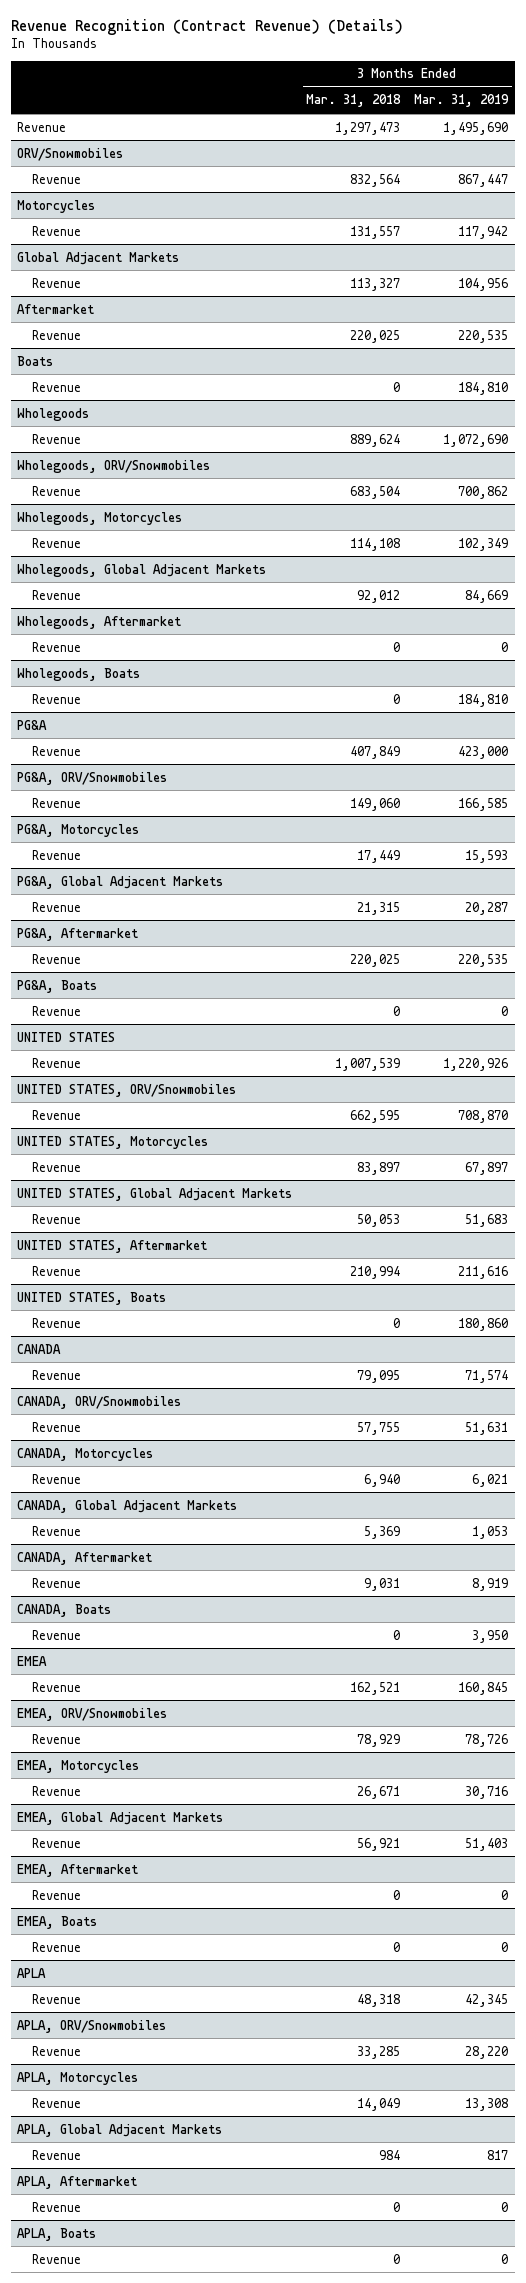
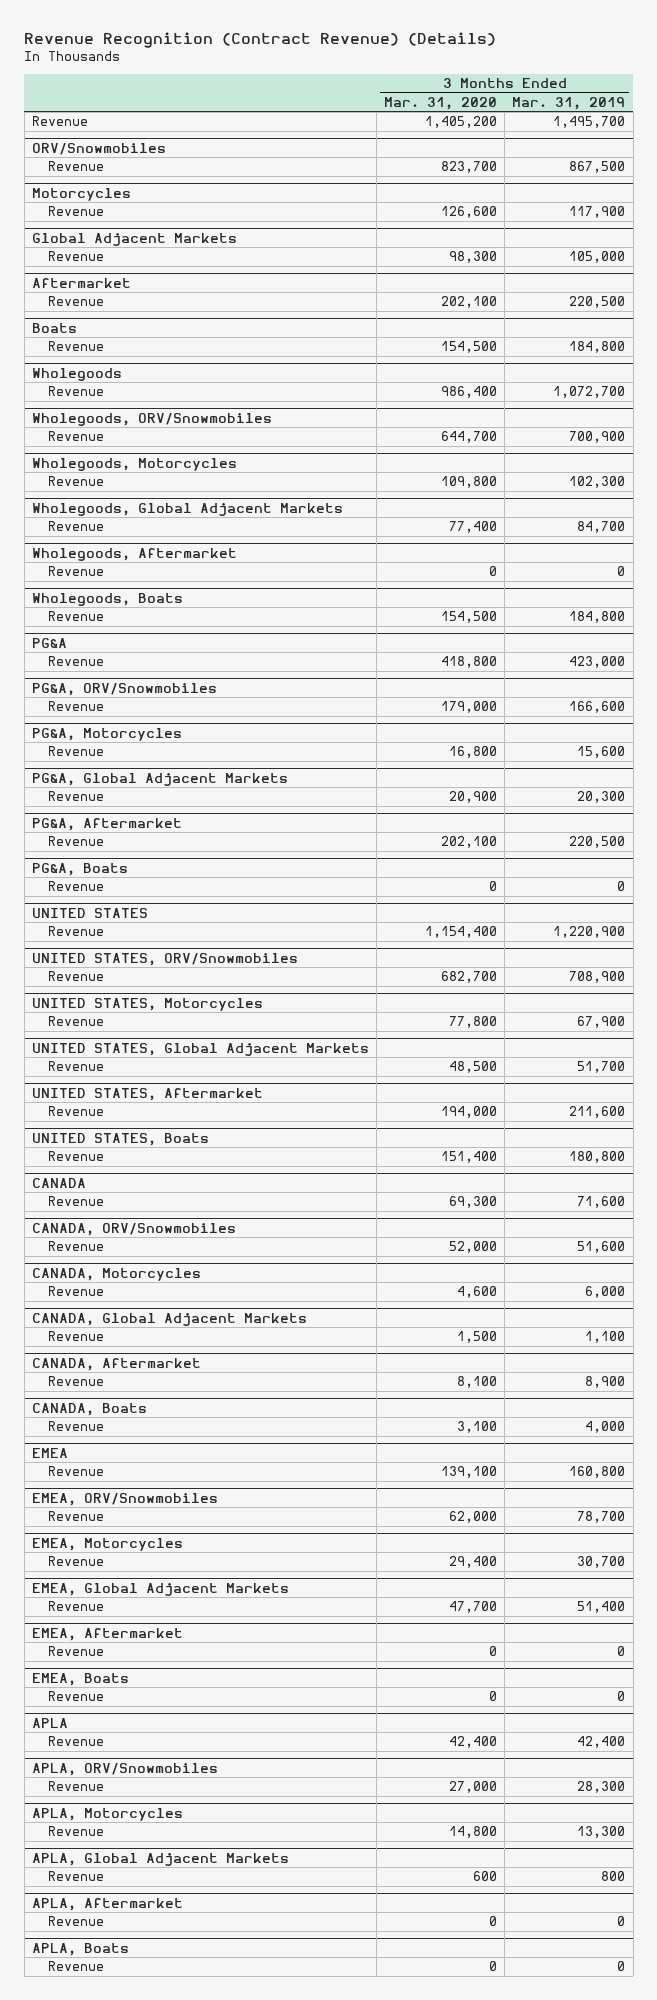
- | 3 Months Ended Mar. 31, 2018 | 3 Months Ended Mar. 31, 2019
+ | 3 Months Ended Mar. 31, 2020 | 3 Months Ended Mar. 31, 2019
- Revenue | 1,297,473 | 1,495,690
+ Revenue | 1,405,200 | 1,495,700
@ ORV/Snowmobiles
- Revenue | 832,564 | 867,447
+ Revenue | 823,700 | 867,500
@ Motorcycles
- Revenue | 131,557 | 117,942
+ Revenue | 126,600 | 117,900
@ Global Adjacent Markets
- Revenue | 113,327 | 104,956
+ Revenue | 98,300 | 105,000
@ Aftermarket
- Revenue | 220,025 | 220,535
+ Revenue | 202,100 | 220,500
@ Boats
- Revenue | 0 | 184,810
+ Revenue | 154,500 | 184,800
@ Wholegoods
- Revenue | 889,624 | 1,072,690
+ Revenue | 986,400 | 1,072,700
@ Wholegoods, ORV/Snowmobiles
- Revenue | 683,504 | 700,862
+ Revenue | 644,700 | 700,900
@ Wholegoods, Motorcycles
- Revenue | 114,108 | 102,349
+ Revenue | 109,800 | 102,300
@ Wholegoods, Global Adjacent Markets
- Revenue | 92,012 | 84,669
+ Revenue | 77,400 | 84,700
@ Wholegoods, Boats
- Revenue | 0 | 184,810
+ Revenue | 154,500 | 184,800
@ PG&A, ORV/Snowmobiles
- Revenue | 149,060 | 166,585
+ Revenue | 179,000 | 166,600
@ PG&A, Motorcycles
- Revenue | 17,449 | 15,593
+ Revenue | 16,800 | 15,600
@ PG&A, Global Adjacent Markets
- Revenue | 21,315 | 20,287
+ Revenue | 20,900 | 20,300
@ PG&A, Aftermarket
- Revenue | 220,025 | 220,535
+ Revenue | 202,100 | 220,500
@ UNITED STATES
- Revenue | 1,007,539 | 1,220,926
+ Revenue | 1,154,400 | 1,220,900
@ UNITED STATES, ORV/Snowmobiles
- Revenue | 662,595 | 708,870
+ Revenue | 682,700 | 708,900
@ UNITED STATES, Motorcycles
- Revenue | 83,897 | 67,897
+ Revenue | 77,800 | 67,900
@ UNITED STATES, Global Adjacent Markets
- Revenue | 50,053 | 51,683
+ Revenue | 48,500 | 51,700
@ UNITED STATES, Aftermarket
- Revenue | 210,994 | 211,616
+ Revenue | 194,000 | 211,600
@ UNITED STATES, Boats
- Revenue | 0 | 180,860
+ Revenue | 151,400 | 180,800
@ CANADA
- Revenue | 79,095 | 71,574
+ Revenue | 69,300 | 71,600
@ CANADA, ORV/Snowmobiles
- Revenue | 57,755 | 51,631
+ Revenue | 52,000 | 51,600
@ CANADA, Motorcycles
- Revenue | 6,940 | 6,021
+ Revenue | 4,600 | 6,000
@ CANADA, Global Adjacent Markets
- Revenue | 5,369 | 1,053
+ Revenue | 1,500 | 1,100
@ CANADA, Aftermarket
- Revenue | 9,031 | 8,919
+ Revenue | 8,100 | 8,900
@ CANADA, Boats
- Revenue | 0 | 3,950
+ Revenue | 3,100 | 4,000
@ EMEA
- Revenue | 162,521 | 160,845
+ Revenue | 139,100 | 160,800
@ EMEA, ORV/Snowmobiles
- Revenue | 78,929 | 78,726
+ Revenue | 62,000 | 78,700
@ EMEA, Motorcycles
- Revenue | 26,671 | 30,716
+ Revenue | 29,400 | 30,700
@ EMEA, Global Adjacent Markets
- Revenue | 56,921 | 51,403
+ Revenue | 47,700 | 51,400
@ APLA
- Revenue | 48,318 | 42,345
+ Revenue | 42,400 | 42,400
@ APLA, ORV/Snowmobiles
- Revenue | 33,285 | 28,220
+ Revenue | 27,000 | 28,300
@ APLA, Motorcycles
- Revenue | 14,049 | 13,308
+ Revenue | 14,800 | 13,300
@ APLA, Global Adjacent Markets
- Revenue | 984 | 817
+ Revenue | 600 | 800

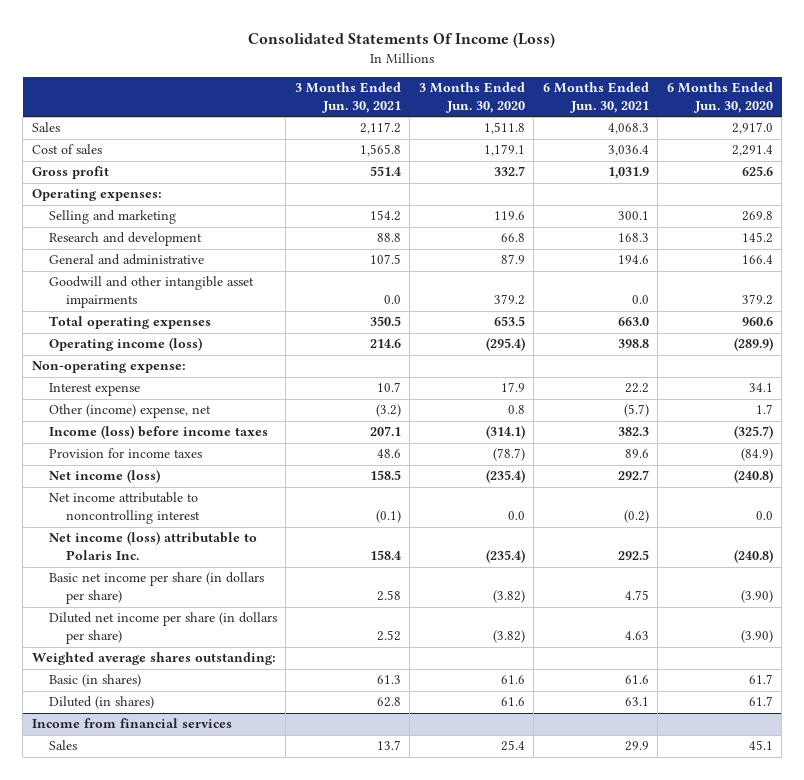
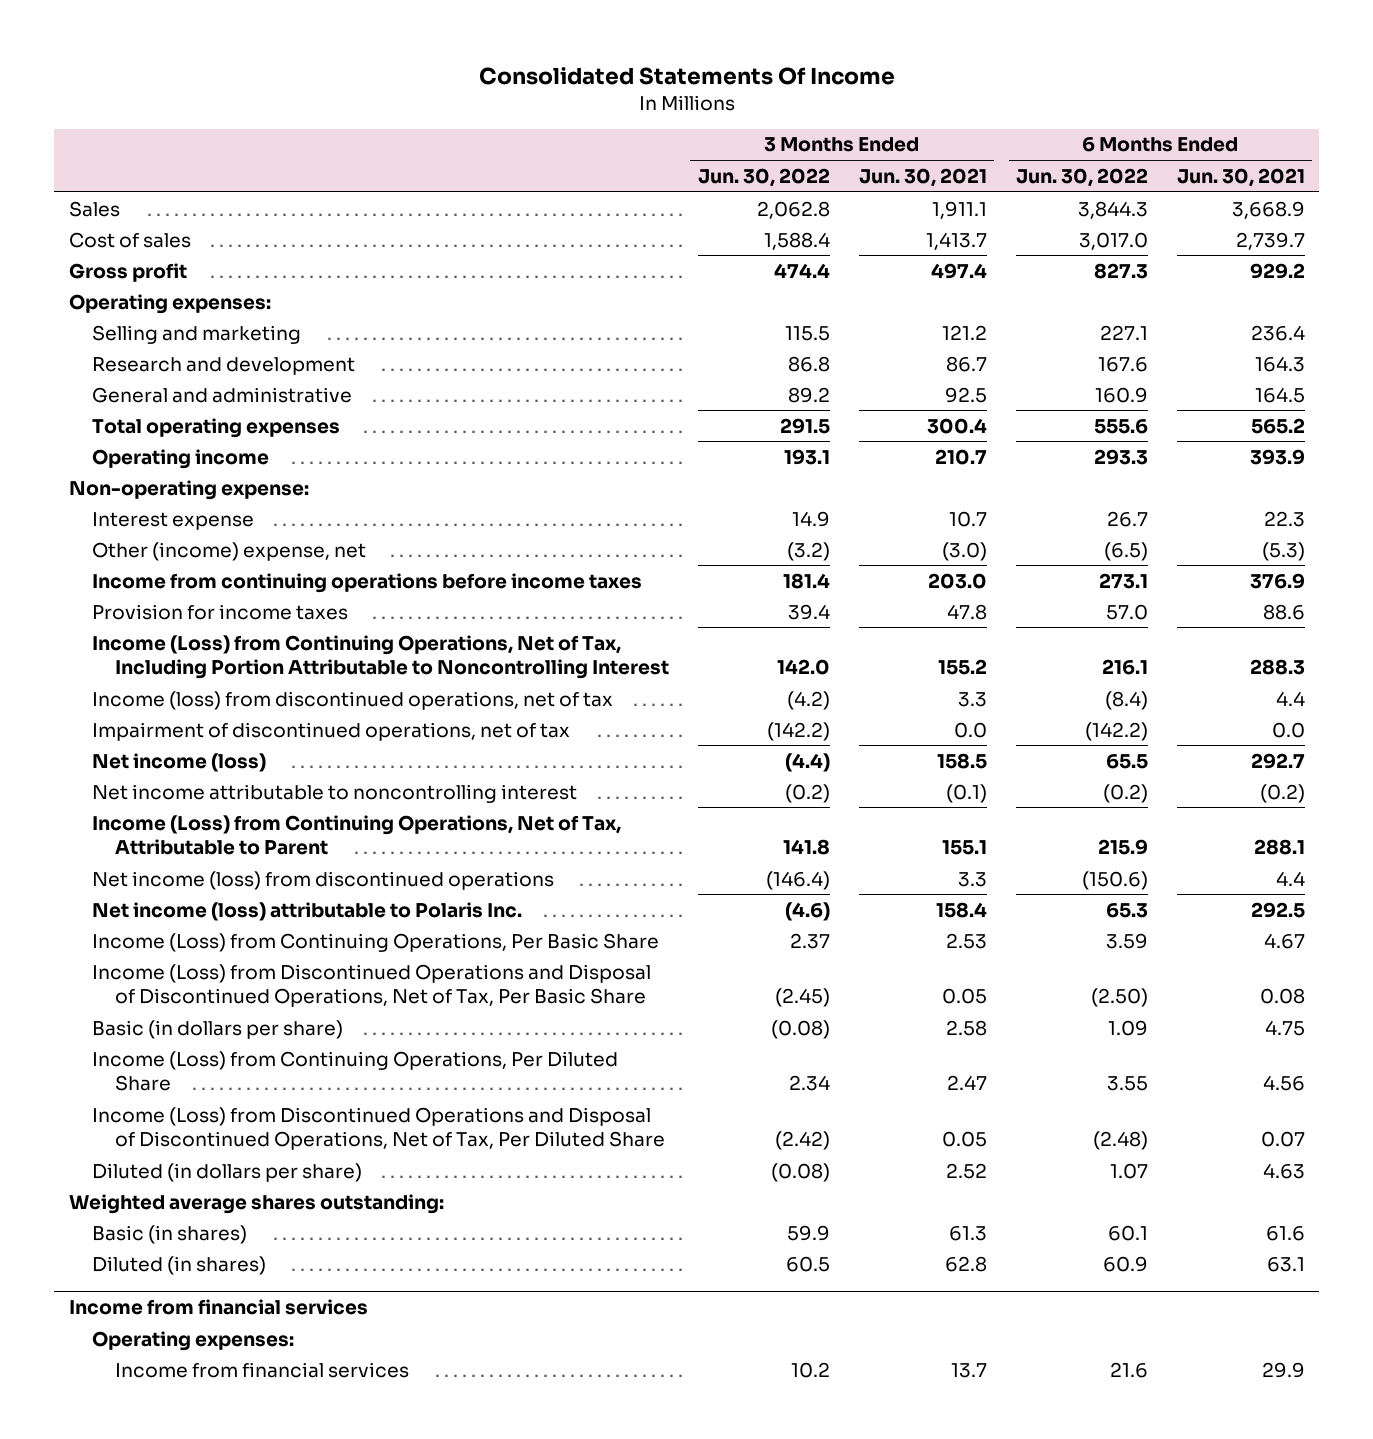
- Consolidated Statements Of Income (Loss)
+ Consolidated Statements Of Income
- | 3 Months Ended Jun. 30, 2021 | 3 Months Ended Jun. 30, 2020 | 6 Months Ended Jun. 30, 2021 | 6 Months Ended Jun. 30, 2020
+ | 3 Months Ended Jun. 30, 2022 | 3 Months Ended Jun. 30, 2021 | 6 Months Ended Jun. 30, 2022 | 6 Months Ended Jun. 30, 2021
- Sales | 2,117.2 | 1,511.8 | 4,068.3 | 2,917.0
- Cost of sales | 1,565.8 | 1,179.1 | 3,036.4 | 2,291.4
- Gross profit | 551.4 | 332.7 | 1,031.9 | 625.6
+ Sales | 2,062.8 | 1,911.1 | 3,844.3 | 3,668.9
+ Cost of sales | 1,588.4 | 1,413.7 | 3,017.0 | 2,739.7
+ Gross profit | 474.4 | 497.4 | 827.3 | 929.2
- Selling and marketing | 154.2 | 119.6 | 300.1 | 269.8
- Research and development | 88.8 | 66.8 | 168.3 | 145.2
- General and administrative | 107.5 | 87.9 | 194.6 | 166.4
- Goodwill and other intangible asset impairments | 0.0 | 379.2 | 0.0 | 379.2
- Total operating expenses | 350.5 | 653.5 | 663.0 | 960.6
- Operating income (loss) | 214.6 | (295.4) | 398.8 | (289.9)
+ Selling and marketing | 115.5 | 121.2 | 227.1 | 236.4
+ Research and development | 86.8 | 86.7 | 167.6 | 164.3
+ General and administrative | 89.2 | 92.5 | 160.9 | 164.5
+ Total operating expenses | 291.5 | 300.4 | 555.6 | 565.2
+ Operating income | 193.1 | 210.7 | 293.3 | 393.9
- Interest expense | 10.7 | 17.9 | 22.2 | 34.1
- Other (income) expense, net | (3.2) | 0.8 | (5.7) | 1.7
- Income (loss) before income taxes | 207.1 | (314.1) | 382.3 | (325.7)
- Provision for income taxes | 48.6 | (78.7) | 89.6 | (84.9)
+ Interest expense | 14.9 | 10.7 | 26.7 | 22.3
+ Other (income) expense, net | (3.2) | (3.0) | (6.5) | (5.3)
+ Income from continuing operations before income taxes | 181.4 | 203.0 | 273.1 | 376.9
+ Provision for income taxes | 39.4 | 47.8 | 57.0 | 88.6
+ Income (Loss) from Continuing Operations, Net of Tax, Including Portion Attributable to Noncontrolling Interest | 142.0 | 155.2 | 216.1 | 288.3
+ Income (loss) from discontinued operations, net of tax | (4.2) | 3.3 | (8.4) | 4.4
+ Impairment of discontinued operations, net of tax | (142.2) | 0.0 | (142.2) | 0.0
+ Income (Loss) from Continuing Operations, Net of Tax, Attributable to Parent | 141.8 | 155.1 | 215.9 | 288.1
+ Net income (loss) from discontinued operations | (146.4) | 3.3 | (150.6) | 4.4
- Basic net income per share (in dollars per share) | 2.58 | (3.82) | 4.75 | (3.90)
- Diluted net income per share (in dollars per share) | 2.52 | (3.82) | 4.63 | (3.90)
+ Income (Loss) from Continuing Operations, Per Basic Share | 2.37 | 2.53 | 3.59 | 4.67
+ Income (Loss) from Discontinued Operations and Disposal of Discontinued Operations, Net of Tax, Per Basic Share | (2.45) | 0.05 | (2.50) | 0.08
+ Basic (in dollars per share) | (0.08) | 2.58 | 1.09 | 4.75
+ Income (Loss) from Continuing Operations, Per Diluted Share | 2.34 | 2.47 | 3.55 | 4.56
+ Income (Loss) from Discontinued Operations and Disposal of Discontinued Operations, Net of Tax, Per Diluted Share | (2.42) | 0.05 | (2.48) | 0.07
+ Diluted (in dollars per share) | (0.08) | 2.52 | 1.07 | 4.63
@ Income from financial services
- Sales | 13.7 | 25.4 | 29.9 | 45.1
+ Operating expenses:
+ Income from financial services | 10.2 | 13.7 | 21.6 | 29.9

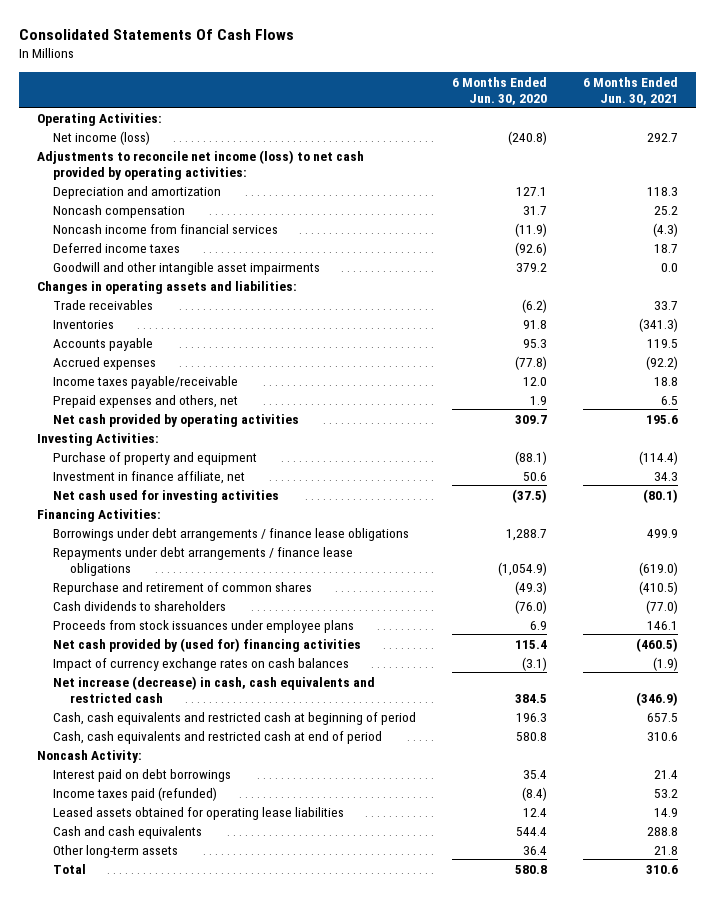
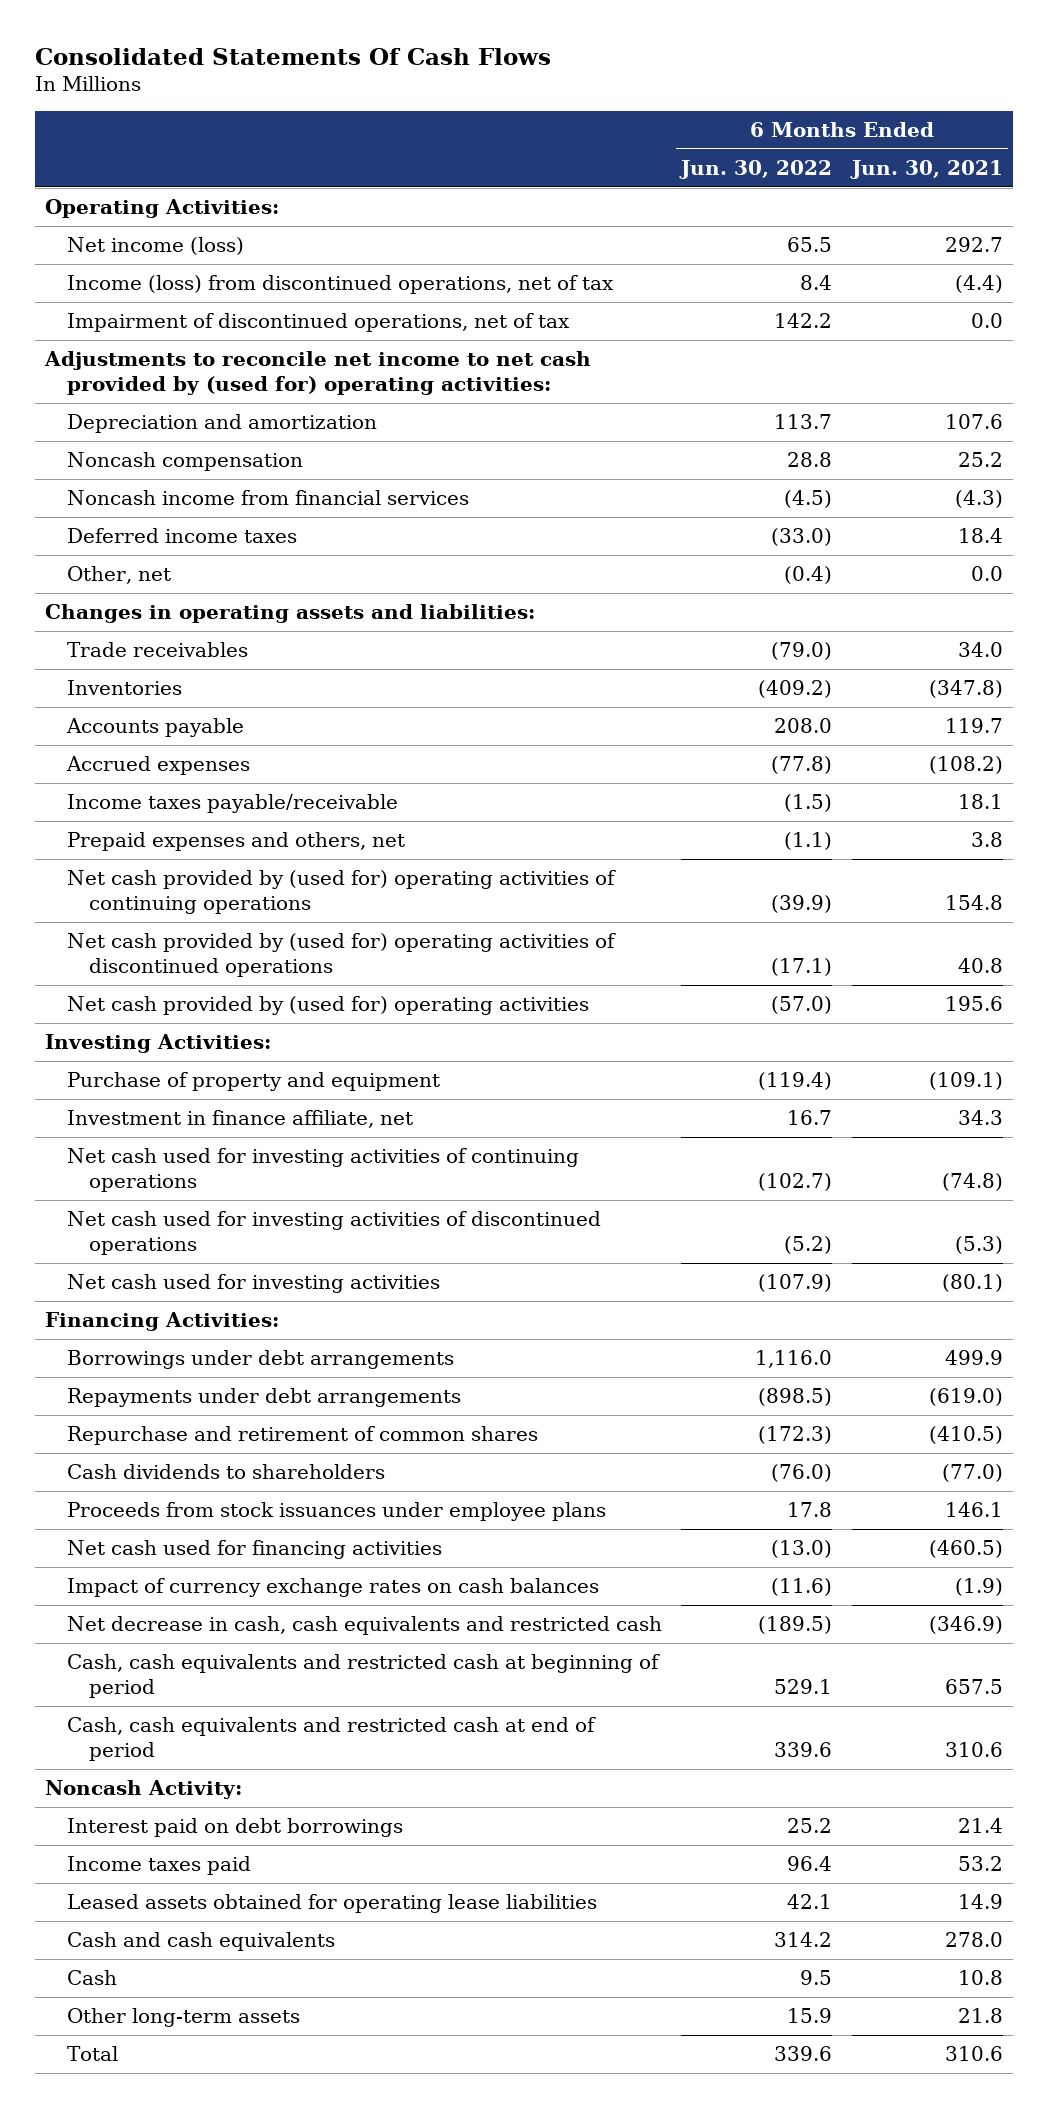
- | 6 Months Ended Jun. 30, 2020 | 6 Months Ended Jun. 30, 2021
+ | 6 Months Ended Jun. 30, 2022 | 6 Months Ended Jun. 30, 2021
- Adjustments to reconcile net income (loss) to net cash provided by operating activities:
- Depreciation and amortization | 127.1 | 118.3
+ Income (loss) from discontinued operations, net of tax | 8.4 | (4.4)
+ Impairment of discontinued operations, net of tax | 142.2 | 0.0
+ Adjustments to reconcile net income to net cash provided by (used for) operating activities:
+ Depreciation and amortization | 113.7 | 107.6
- Deferred income taxes | (92.6) | 18.7
- Goodwill and other intangible asset impairments | 379.2 | 0.0
+ Deferred income taxes | (33.0) | 18.4
+ Other, net | (0.4) | 0.0
- Trade receivables | (6.2) | 33.7
- Inventories | 91.8 | (341.3)
- Accounts payable | 95.3 | 119.5
- Accrued expenses | (77.8) | (92.2)
- Income taxes payable/receivable | 12.0 | 18.8
- Prepaid expenses and others, net | 1.9 | 6.5
- Net cash provided by operating activities | 309.7 | 195.6
+ Trade receivables | (79.0) | 34.0
+ Inventories | (409.2) | (347.8)
+ Accounts payable | 208.0 | 119.7
+ Accrued expenses | (77.8) | (108.2)
+ Income taxes payable/receivable | (1.5) | 18.1
+ Prepaid expenses and others, net | (1.1) | 3.8
+ Net cash provided by (used for) operating activities of continuing operations | (39.9) | 154.8
+ Net cash provided by (used for) operating activities of discontinued operations | (17.1) | 40.8
+ Net cash provided by (used for) operating activities | (57.0) | 195.6
- Purchase of property and equipment | (88.1) | (114.4)
+ Purchase of property and equipment | (119.4) | (109.1)
+ Net cash used for investing activities of continuing operations | (102.7) | (74.8)
+ Net cash used for investing activities of discontinued operations | (5.2) | (5.3)
- Borrowings under debt arrangements / finance lease obligations | 1,288.7 | 499.9
- Repayments under debt arrangements / finance lease obligations | (1,054.9) | (619.0)
+ Borrowings under debt arrangements | 1,116.0 | 499.9
+ Repayments under debt arrangements | (898.5) | (619.0)
- Net cash provided by (used for) financing activities | 115.4 | (460.5)
+ Net cash used for financing activities | (13.0) | (460.5)
- Net increase (decrease) in cash, cash equivalents and restricted cash | 384.5 | (346.9)
+ Net decrease in cash, cash equivalents and restricted cash | (189.5) | (346.9)
- Income taxes paid (refunded) | (8.4) | 53.2
+ Income taxes paid | 96.4 | 53.2
- Cash and cash equivalents | 544.4 | 288.8
+ Cash and cash equivalents | 314.2 | 278.0
+ Cash | 9.5 | 10.8

